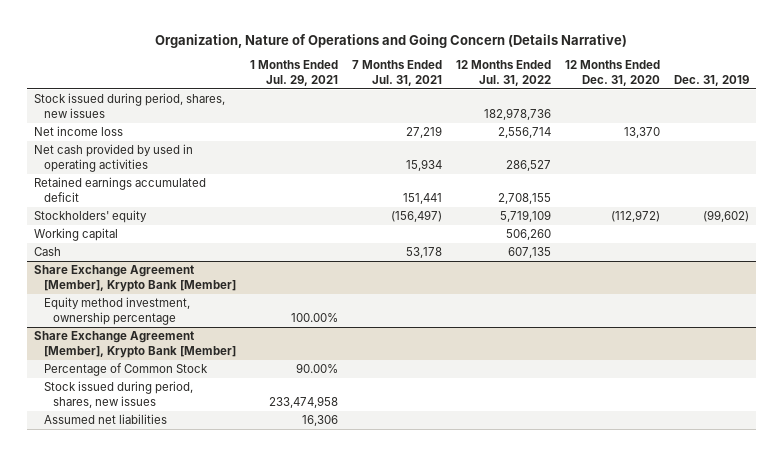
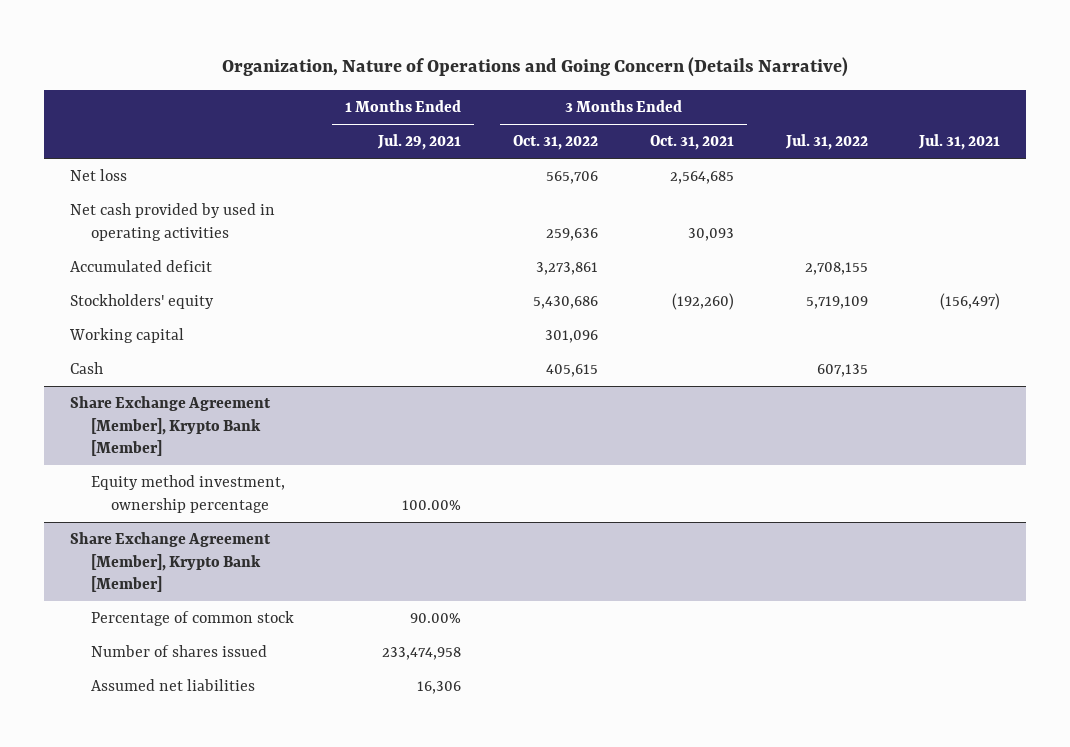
- | 1 Months Ended Jul. 29, 2021 | 7 Months Ended Jul. 31, 2021 | 12 Months Ended Jul. 31, 2022 | 12 Months Ended Dec. 31, 2020 | Dec. 31, 2019
+ | 1 Months Ended Jul. 29, 2021 | 3 Months Ended Oct. 31, 2022 | 3 Months Ended Oct. 31, 2021 | Jul. 31, 2022 | Jul. 31, 2021
- Stock issued during period, shares, new issues | | | 182,978,736 | |
- Net income loss | | 27,219 | 2,556,714 | 13,370 |
+ Net loss | | 565,706 | 2,564,685 | |
- Retained earnings accumulated deficit | | 151,441 | 2,708,155 | |
+ Accumulated deficit | | 3,273,861 | | 2,708,155 |
@ Share Exchange Agreement [Member], Krypto Bank [Member]
- Percentage of Common Stock | 90.00% | | | |
- Stock issued during period, shares, new issues | 233,474,958 | | | |
+ Percentage of common stock | 90.00% | | | |
+ Number of shares issued | 233,474,958 | | | |

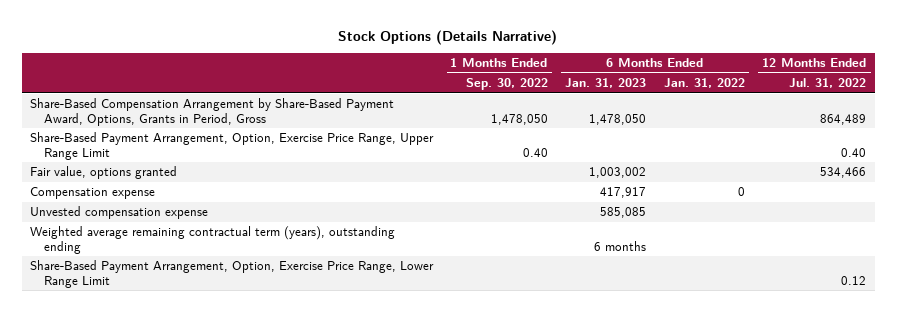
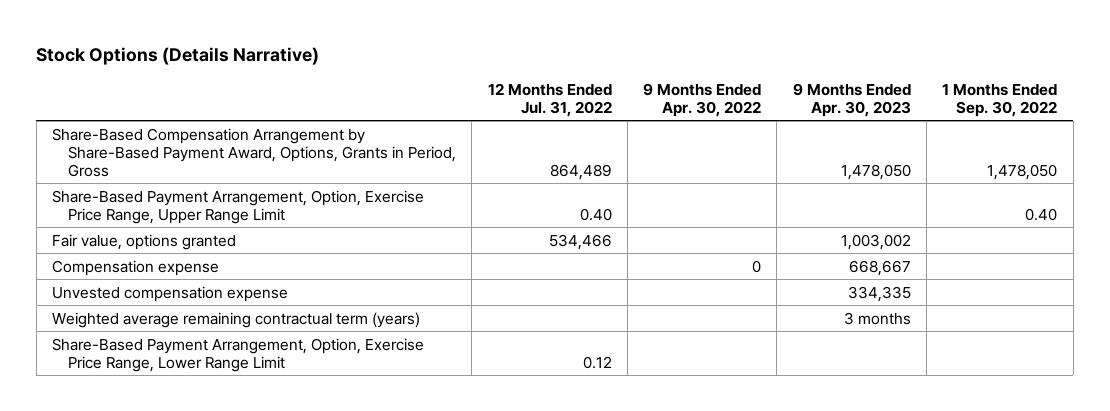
- | 1 Months Ended Sep. 30, 2022 | 6 Months Ended Jan. 31, 2023 | 6 Months Ended Jan. 31, 2022 | 12 Months Ended Jul. 31, 2022
+ | 12 Months Ended Jul. 31, 2022 | 9 Months Ended Apr. 30, 2022 | 9 Months Ended Apr. 30, 2023 | 1 Months Ended Sep. 30, 2022
- Weighted average remaining contractual term (years), outstanding ending | | 6 months | |
+ Weighted average remaining contractual term (years) | | | 3 months |

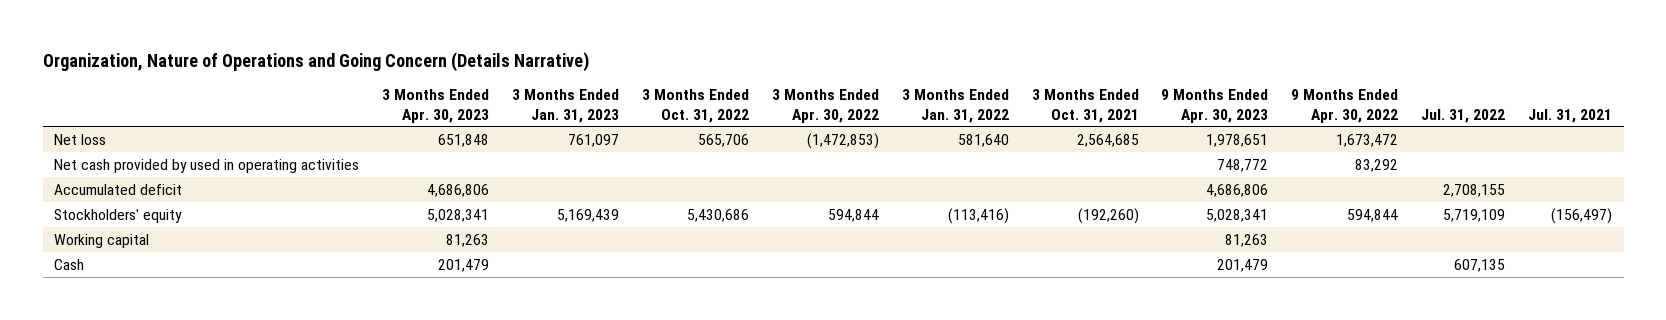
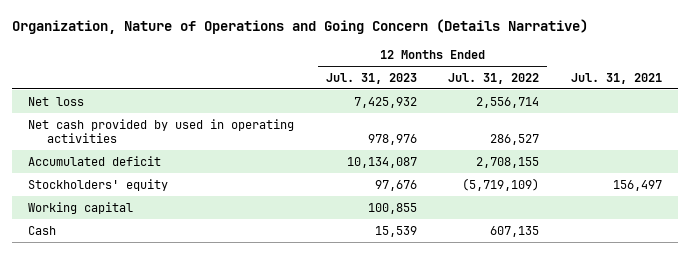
- | 3 Months Ended Apr. 30, 2023 | 3 Months Ended Jan. 31, 2023 | 3 Months Ended Oct. 31, 2022 | 3 Months Ended Apr. 30, 2022 | 3 Months Ended Jan. 31, 2022 | 3 Months Ended Oct. 31, 2021 | 9 Months Ended Apr. 30, 2023 | 9 Months Ended Apr. 30, 2022 | Jul. 31, 2022 | Jul. 31, 2021
+ | 12 Months Ended Jul. 31, 2023 | 12 Months Ended Jul. 31, 2022 | Jul. 31, 2021
- Stockholders' equity | 5,028,341 | 5,169,439 | 5,430,686 | 594,844 | (113,416) | (192,260) | 5,028,341 | 594,844 | 5,719,109 | (156,497)
+ Stockholders' equity | 97,676 | (5,719,109) | 156,497

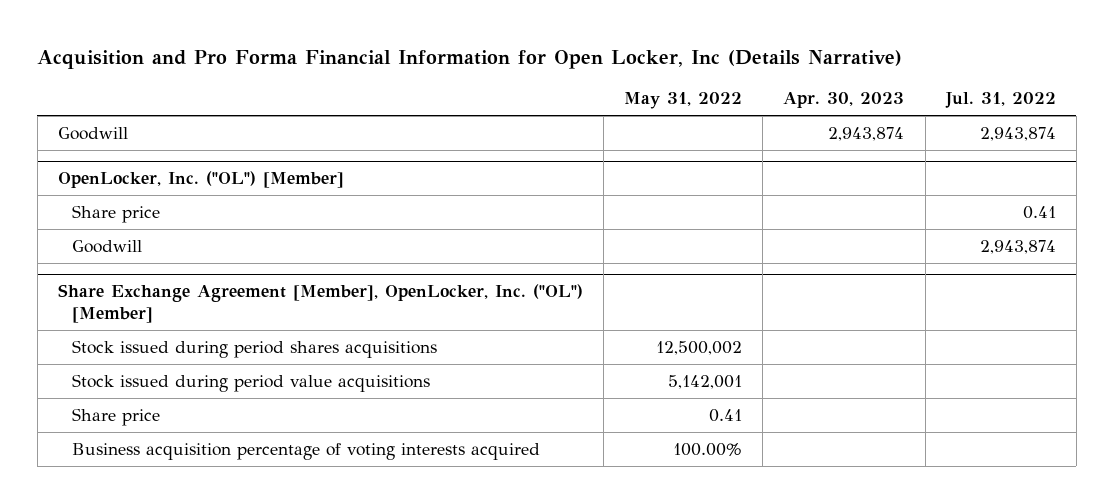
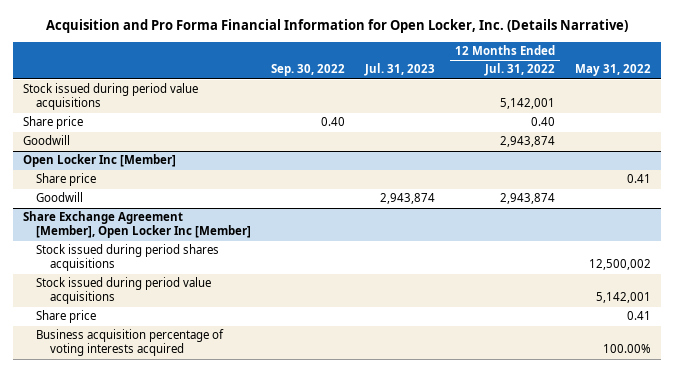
- Acquisition and Pro Forma Financial Information for Open Locker, Inc (Details Narrative)
+ Acquisition and Pro Forma Financial Information for Open Locker, Inc. (Details Narrative)
- | May 31, 2022 | Apr. 30, 2023 | Jul. 31, 2022
+ | Sep. 30, 2022 | Jul. 31, 2023 | 12 Months Ended Jul. 31, 2022 | May 31, 2022
+ Stock issued during period value acquisitions | | | 5,142,001 |
+ Share price | 0.40 | | 0.40 |
- OpenLocker, Inc. ("OL") [Member]
- Share price | | | 0.41
- Goodwill | | | 2,943,874
- Share Exchange Agreement [Member], OpenLocker, Inc. ("OL") [Member]
+ Open Locker Inc [Member]
+ Share price | | | | 0.41
+ Goodwill | | 2,943,874 | 2,943,874 |
+ Share Exchange Agreement [Member], Open Locker Inc [Member]

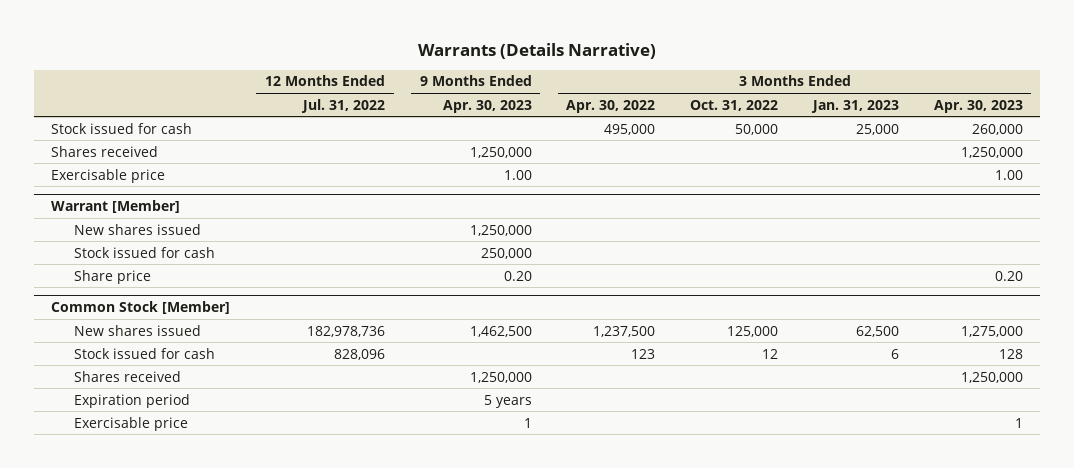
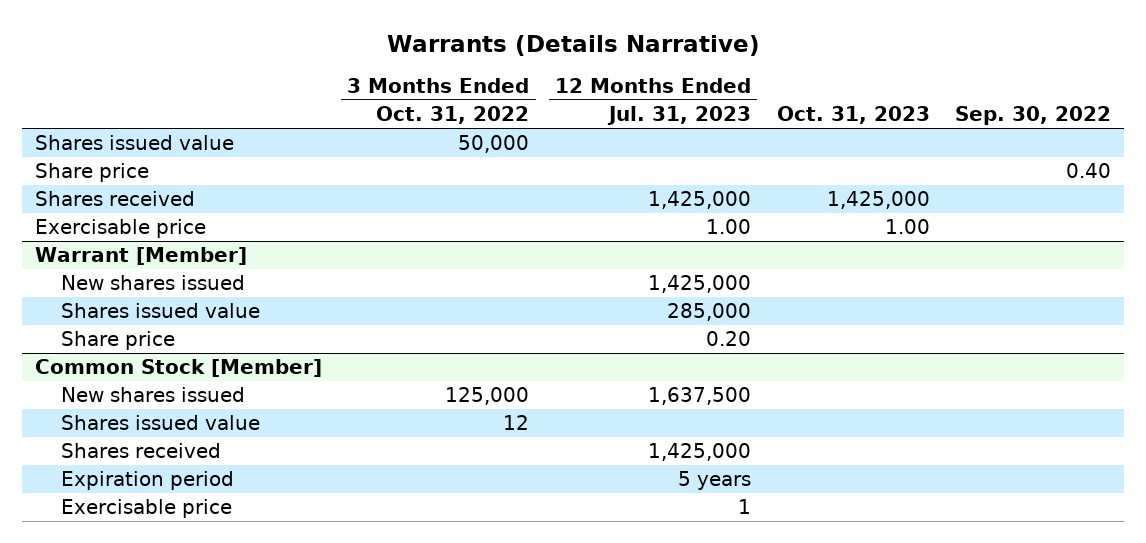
- | 12 Months Ended Jul. 31, 2022 | 9 Months Ended Apr. 30, 2023 | 3 Months Ended Apr. 30, 2022 | 3 Months Ended Oct. 31, 2022 | 3 Months Ended Jan. 31, 2023 | 3 Months Ended Apr. 30, 2023
+ | 3 Months Ended Oct. 31, 2022 | 12 Months Ended Jul. 31, 2023 | Oct. 31, 2023 | Sep. 30, 2022
- Stock issued for cash | | | 495,000 | 50,000 | 25,000 | 260,000
+ Shares issued value | 50,000 | | |
+ Share price | | | | 0.40
@ Warrant [Member]
- Stock issued for cash | | 250,000 | | | |
+ Shares issued value | | 285,000 | |
@ Common Stock [Member]
- Stock issued for cash | 828,096 | | 123 | 12 | 6 | 128
+ Shares issued value | 12 | | |

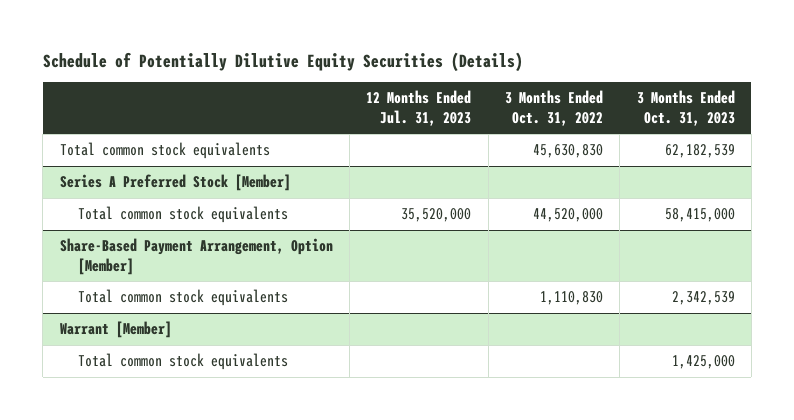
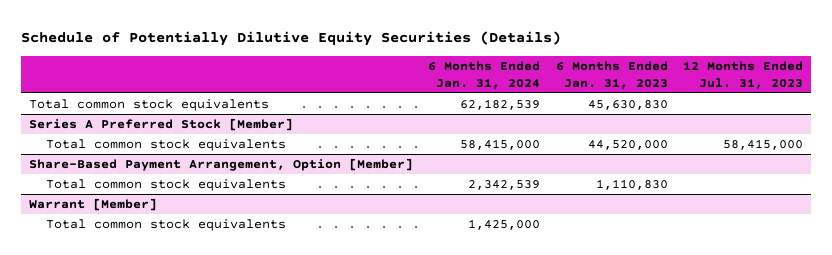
- | 12 Months Ended Jul. 31, 2023 | 3 Months Ended Oct. 31, 2022 | 3 Months Ended Oct. 31, 2023
+ | 6 Months Ended Jan. 31, 2024 | 6 Months Ended Jan. 31, 2023 | 12 Months Ended Jul. 31, 2023
@ Series A Preferred Stock [Member]
- Total common stock equivalents | 35,520,000 | 44,520,000 | 58,415,000
+ Total common stock equivalents | 58,415,000 | 44,520,000 | 58,415,000

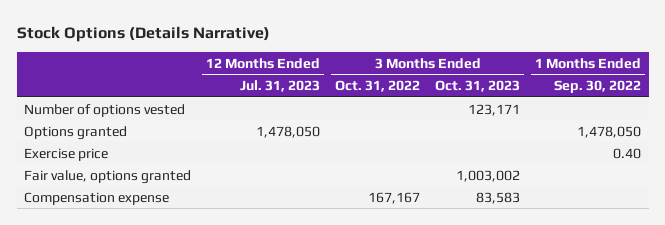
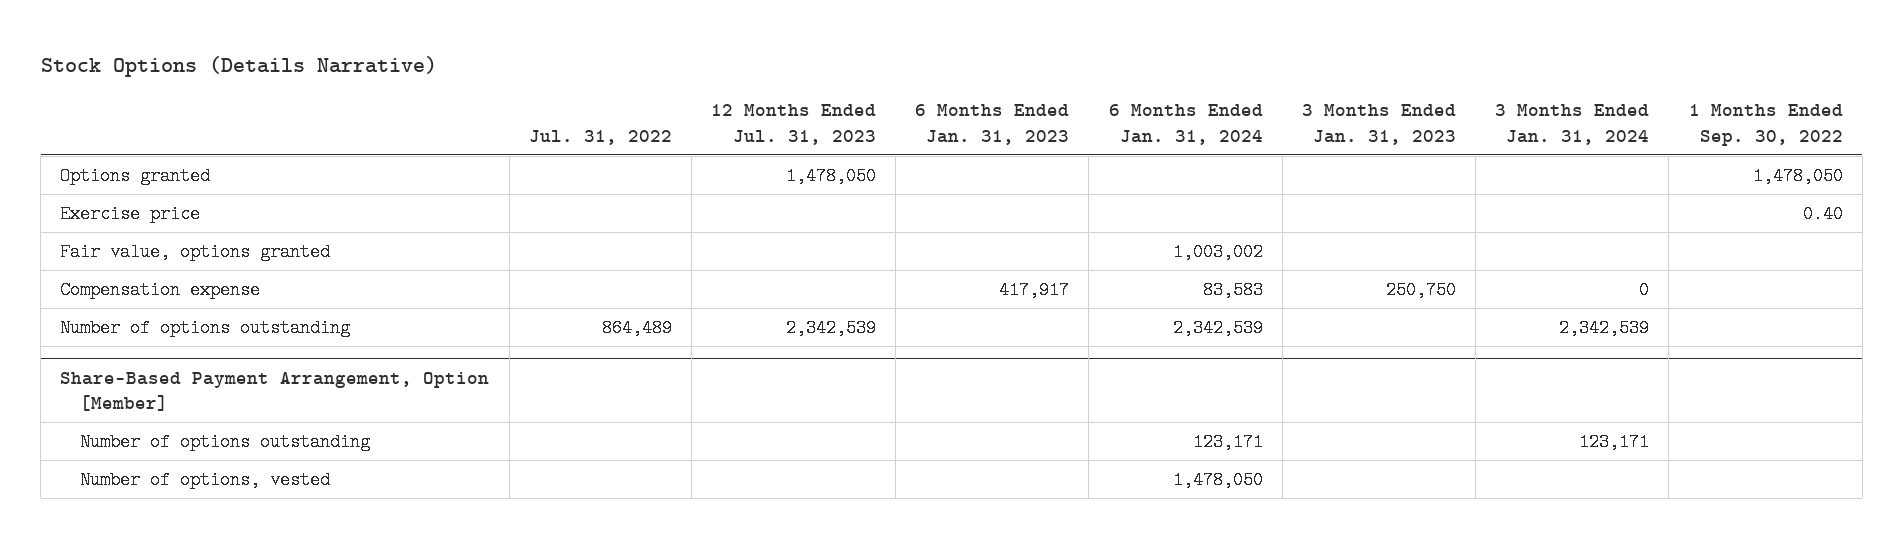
- | 12 Months Ended Jul. 31, 2023 | 3 Months Ended Oct. 31, 2022 | 3 Months Ended Oct. 31, 2023 | 1 Months Ended Sep. 30, 2022
+ | Jul. 31, 2022 | 12 Months Ended Jul. 31, 2023 | 6 Months Ended Jan. 31, 2023 | 6 Months Ended Jan. 31, 2024 | 3 Months Ended Jan. 31, 2023 | 3 Months Ended Jan. 31, 2024 | 1 Months Ended Sep. 30, 2022
- Number of options vested | | | 123,171 |
+ Number of options outstanding | 864,489 | 2,342,539 | | 2,342,539 | | 2,342,539 |
+ Share-Based Payment Arrangement, Option [Member]
+ Number of options outstanding | | | | 123,171 | | 123,171 |
+ Number of options, vested | | | | 1,478,050 | | |

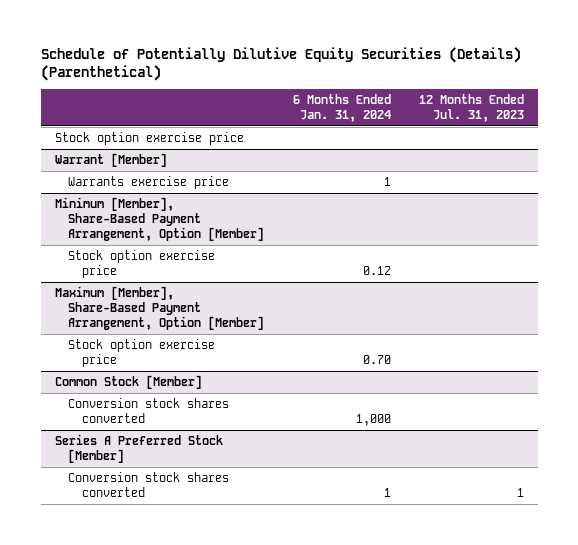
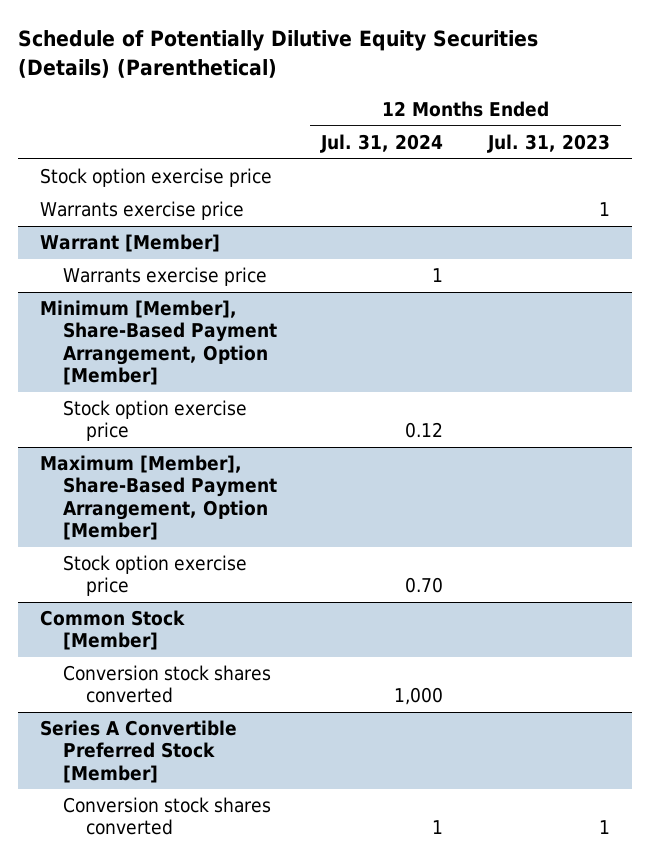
- | 6 Months Ended Jan. 31, 2024 | 12 Months Ended Jul. 31, 2023
+ | 12 Months Ended Jul. 31, 2024 | 12 Months Ended Jul. 31, 2023
+ Warrants exercise price | | 1
- Series A Preferred Stock [Member]
+ Series A Convertible Preferred Stock [Member]

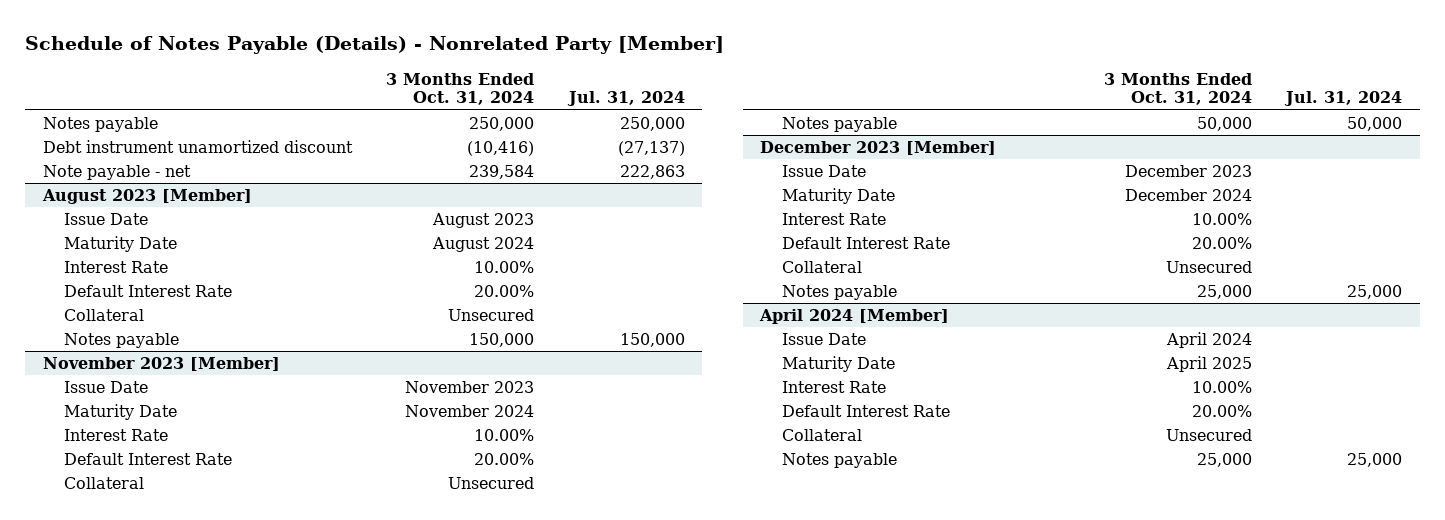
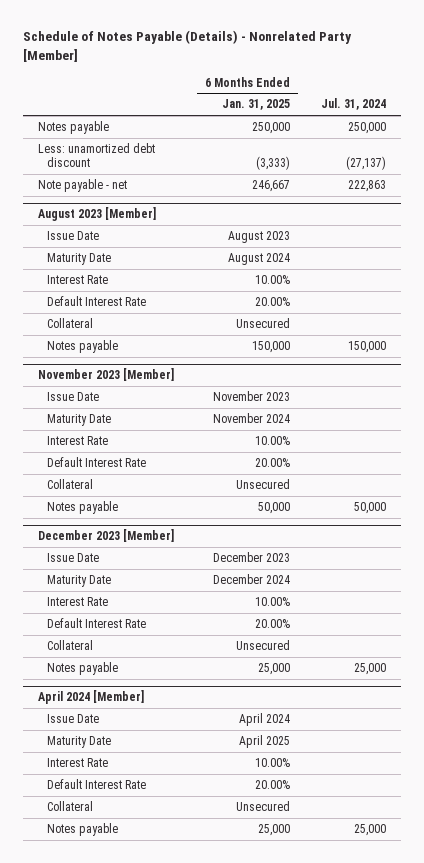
- | 3 Months Ended Oct. 31, 2024 | Jul. 31, 2024
+ | 6 Months Ended Jan. 31, 2025 | Jul. 31, 2024
- Debt instrument unamortized discount | (10,416) | (27,137)
+ Less: unamortized debt discount | (3,333) | (27,137)

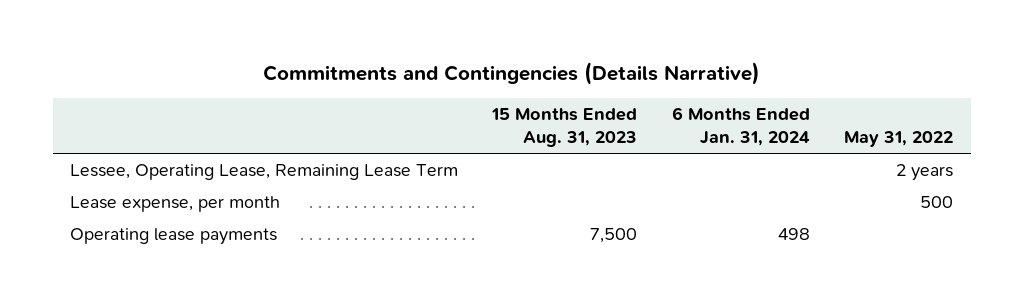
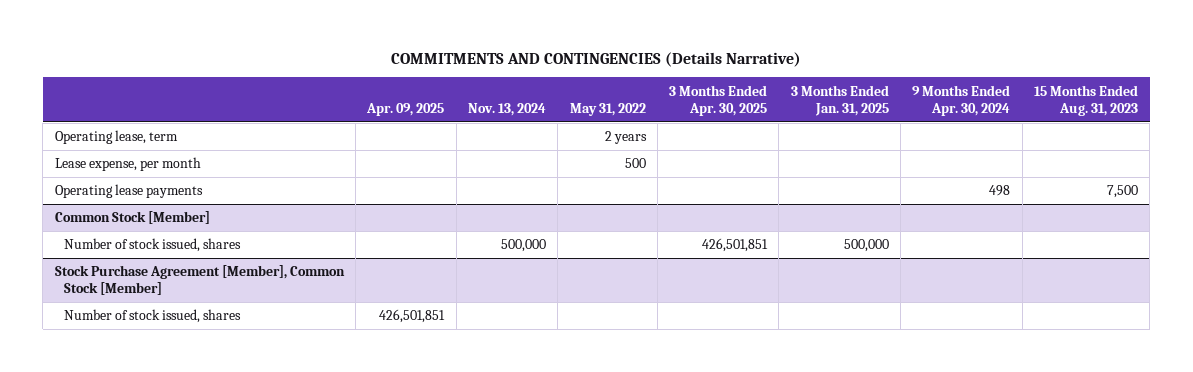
- Commitments and Contingencies (Details Narrative)
+ COMMITMENTS AND CONTINGENCIES (Details Narrative)
- | 15 Months Ended Aug. 31, 2023 | 6 Months Ended Jan. 31, 2024 | May 31, 2022
+ | Apr. 09, 2025 | Nov. 13, 2024 | May 31, 2022 | 3 Months Ended Apr. 30, 2025 | 3 Months Ended Jan. 31, 2025 | 9 Months Ended Apr. 30, 2024 | 15 Months Ended Aug. 31, 2023
- Lessee, Operating Lease, Remaining Lease Term | | | 2 years
+ Operating lease, term | | | 2 years | | | |
+ Common Stock [Member]
+ Number of stock issued, shares | | 500,000 | | 426,501,851 | 500,000 | |
+ Stock Purchase Agreement [Member], Common Stock [Member]
+ Number of stock issued, shares | 426,501,851 | | | | | |

